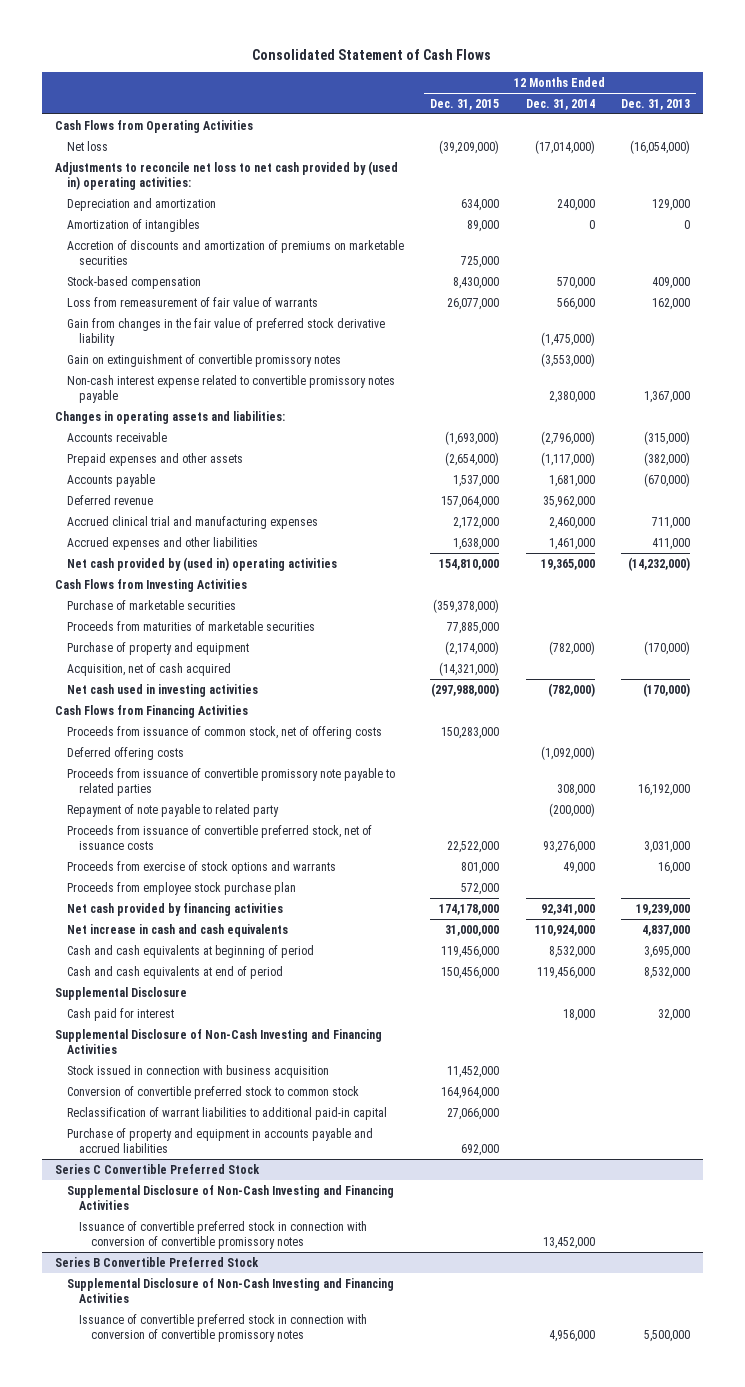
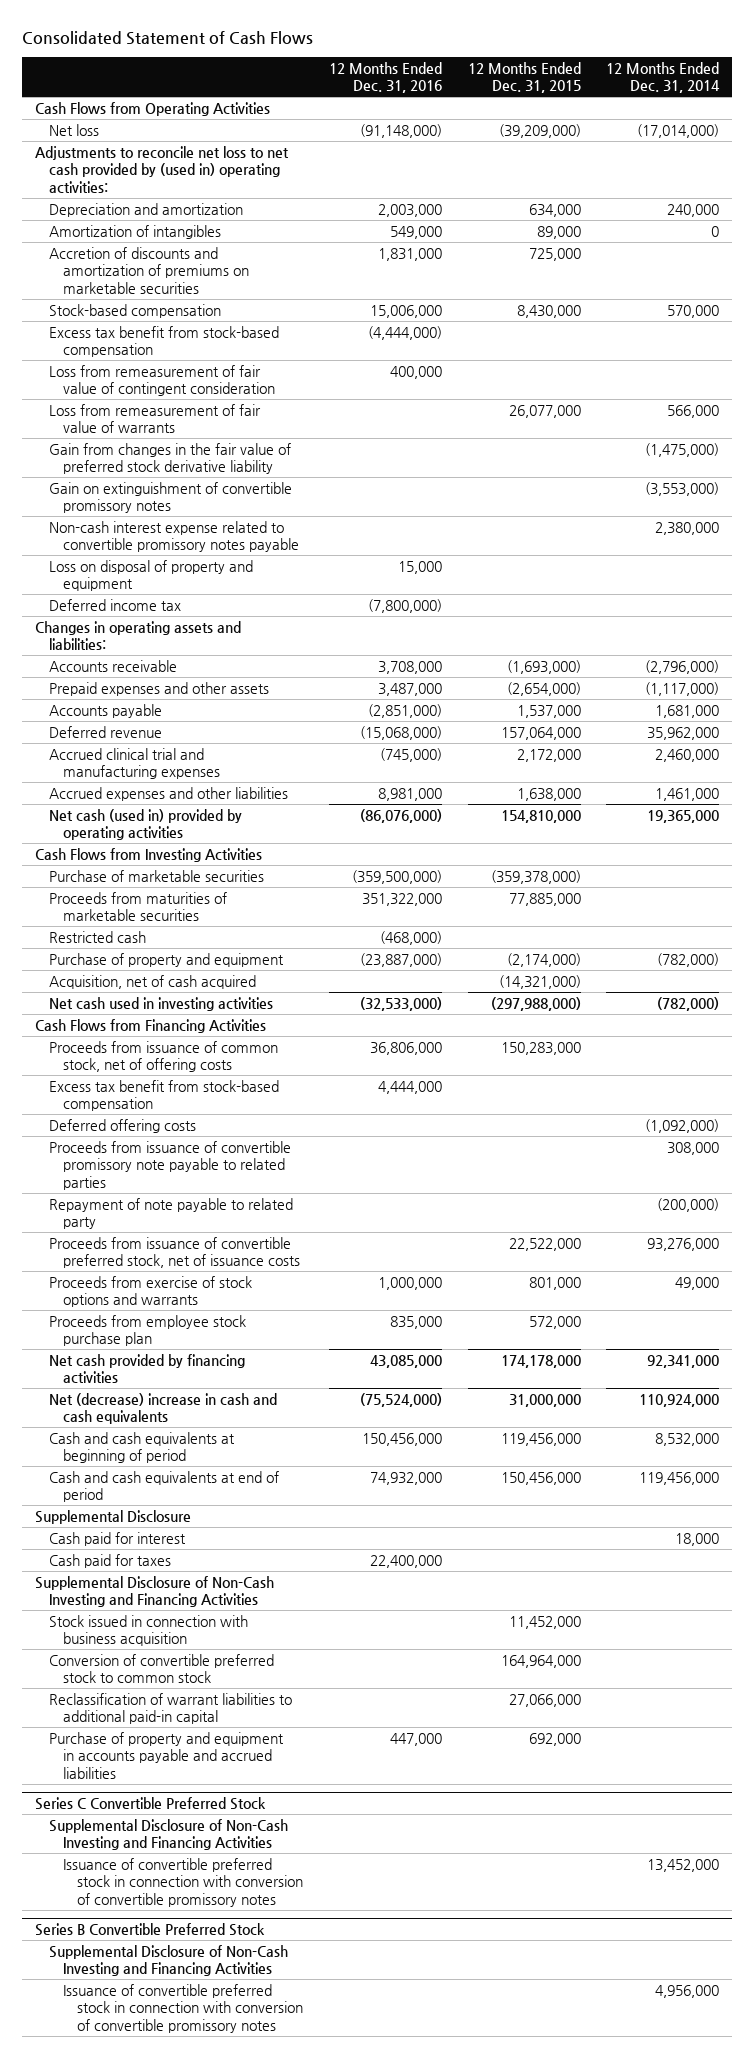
- | 12 Months Ended Dec. 31, 2015 | 12 Months Ended Dec. 31, 2014 | 12 Months Ended Dec. 31, 2013
+ | 12 Months Ended Dec. 31, 2016 | 12 Months Ended Dec. 31, 2015 | 12 Months Ended Dec. 31, 2014
+ Excess tax benefit from stock-based compensation | (4,444,000) | |
+ Loss from remeasurement of fair value of contingent consideration | 400,000 | |
+ Loss on disposal of property and equipment | 15,000 | |
+ Deferred income tax | (7,800,000) | |
- Net cash provided by (used in) operating activities | 154,810,000 | 19,365,000 | (14,232,000)
+ Net cash (used in) provided by operating activities | (86,076,000) | 154,810,000 | 19,365,000
+ Restricted cash | (468,000) | |
+ Excess tax benefit from stock-based compensation | 4,444,000 | |
- Net increase in cash and cash equivalents | 31,000,000 | 110,924,000 | 4,837,000
+ Net (decrease) increase in cash and cash equivalents | (75,524,000) | 31,000,000 | 110,924,000
+ Cash paid for taxes | 22,400,000 | |

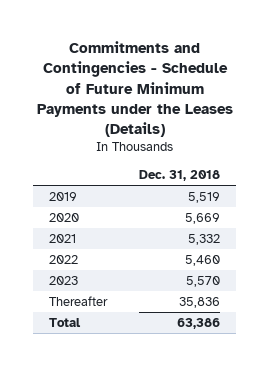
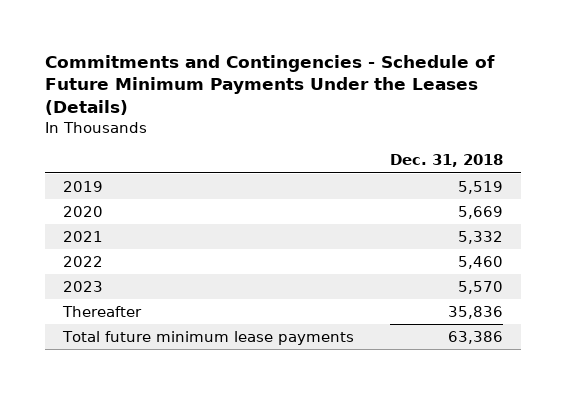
- Commitments and Contingencies - Schedule of Future Minimum Payments under the Leases (Details)
+ Commitments and Contingencies - Schedule of Future Minimum Payments Under the Leases (Details)
- Total | 63,386
+ Total future minimum lease payments | 63,386

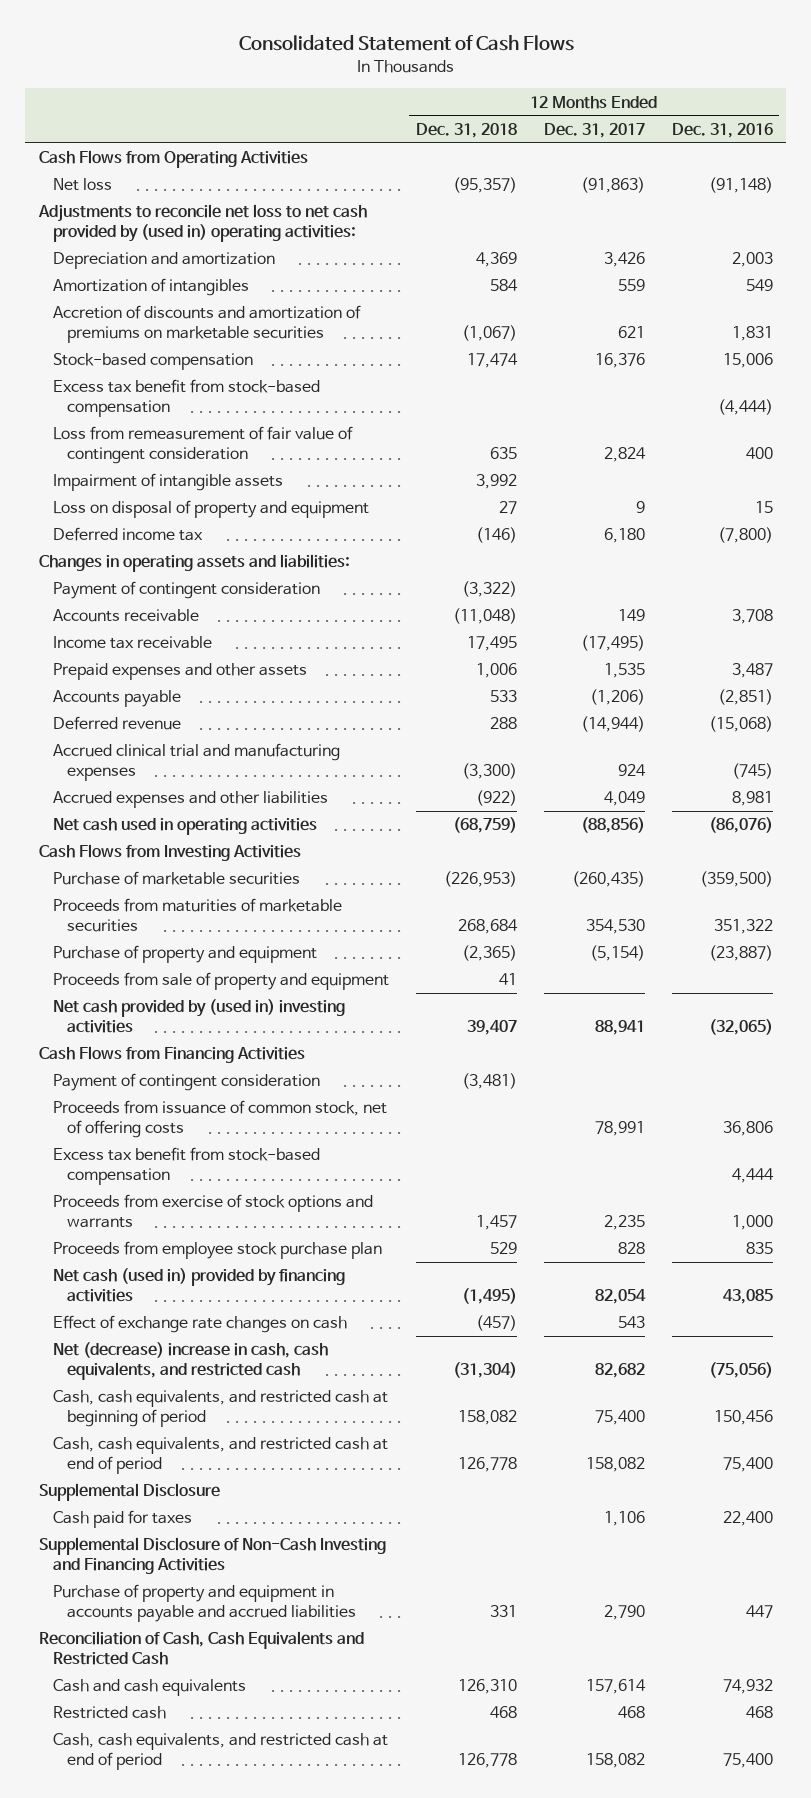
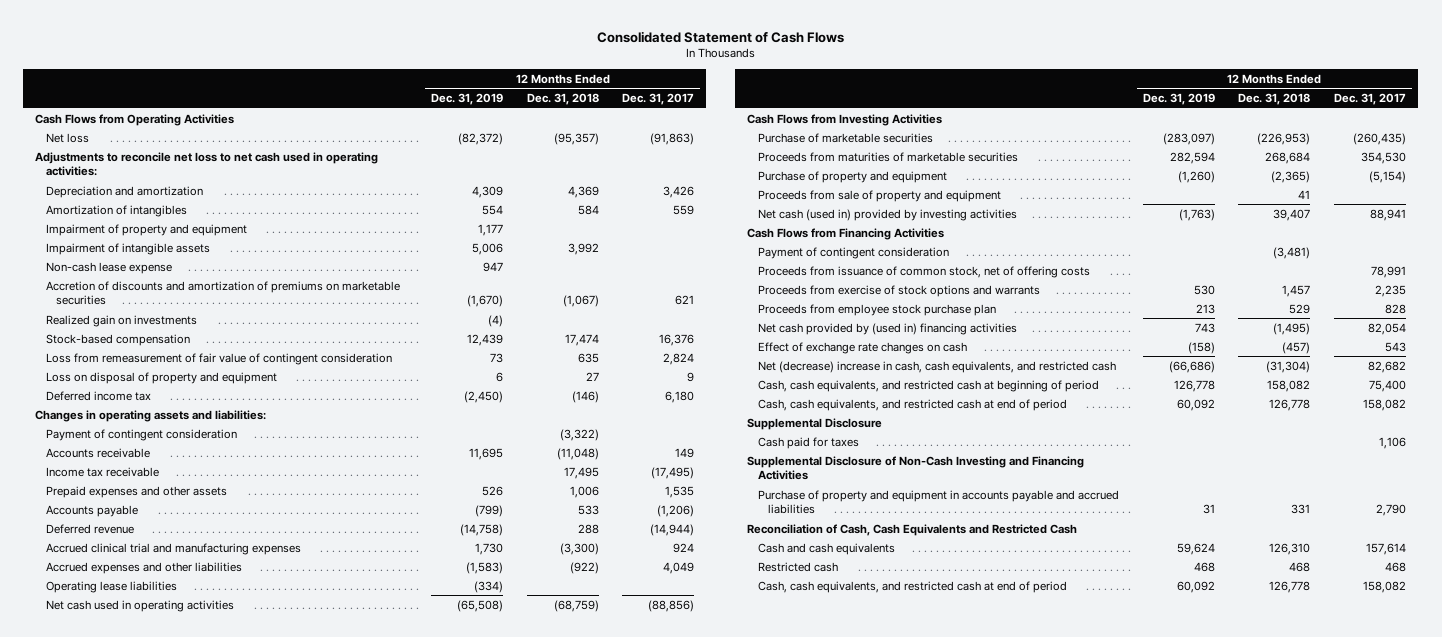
- | 12 Months Ended Dec. 31, 2018 | 12 Months Ended Dec. 31, 2017 | 12 Months Ended Dec. 31, 2016
+ | 12 Months Ended Dec. 31, 2019 | 12 Months Ended Dec. 31, 2018 | 12 Months Ended Dec. 31, 2017
- Adjustments to reconcile net loss to net cash provided by (used in) operating activities:
+ Adjustments to reconcile net loss to net cash used in operating activities:
+ Impairment of property and equipment | 1,177 | |
moved up: Impairment of intangible assets | 5,006 | 3,992 |
+ Non-cash lease expense | 947 | |
+ Realized gain on investments | (4) | |
- Excess tax benefit from stock-based compensation | | | (4,444)
+ Operating lease liabilities | (334) | |
- Net cash provided by (used in) investing activities | 39,407 | 88,941 | (32,065)
+ Net cash (used in) provided by investing activities | (1,763) | 39,407 | 88,941
- Excess tax benefit from stock-based compensation | | | 4,444
- Net cash (used in) provided by financing activities | (1,495) | 82,054 | 43,085
+ Net cash provided by (used in) financing activities | 743 | (1,495) | 82,054

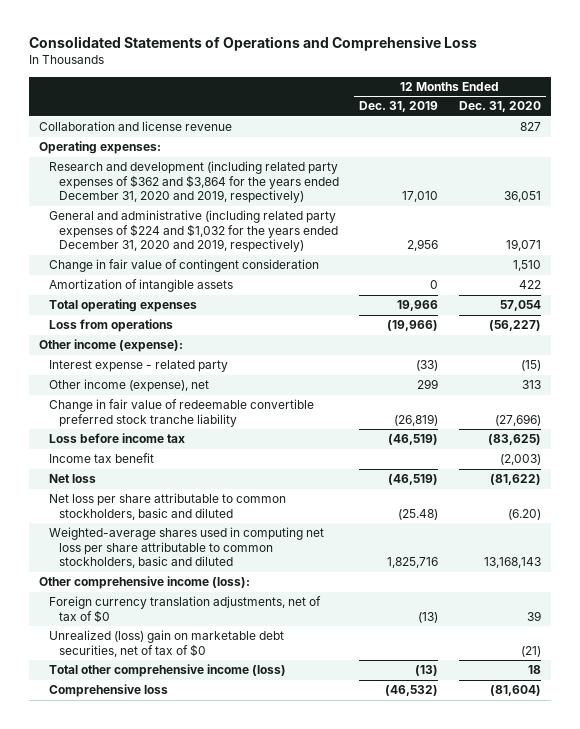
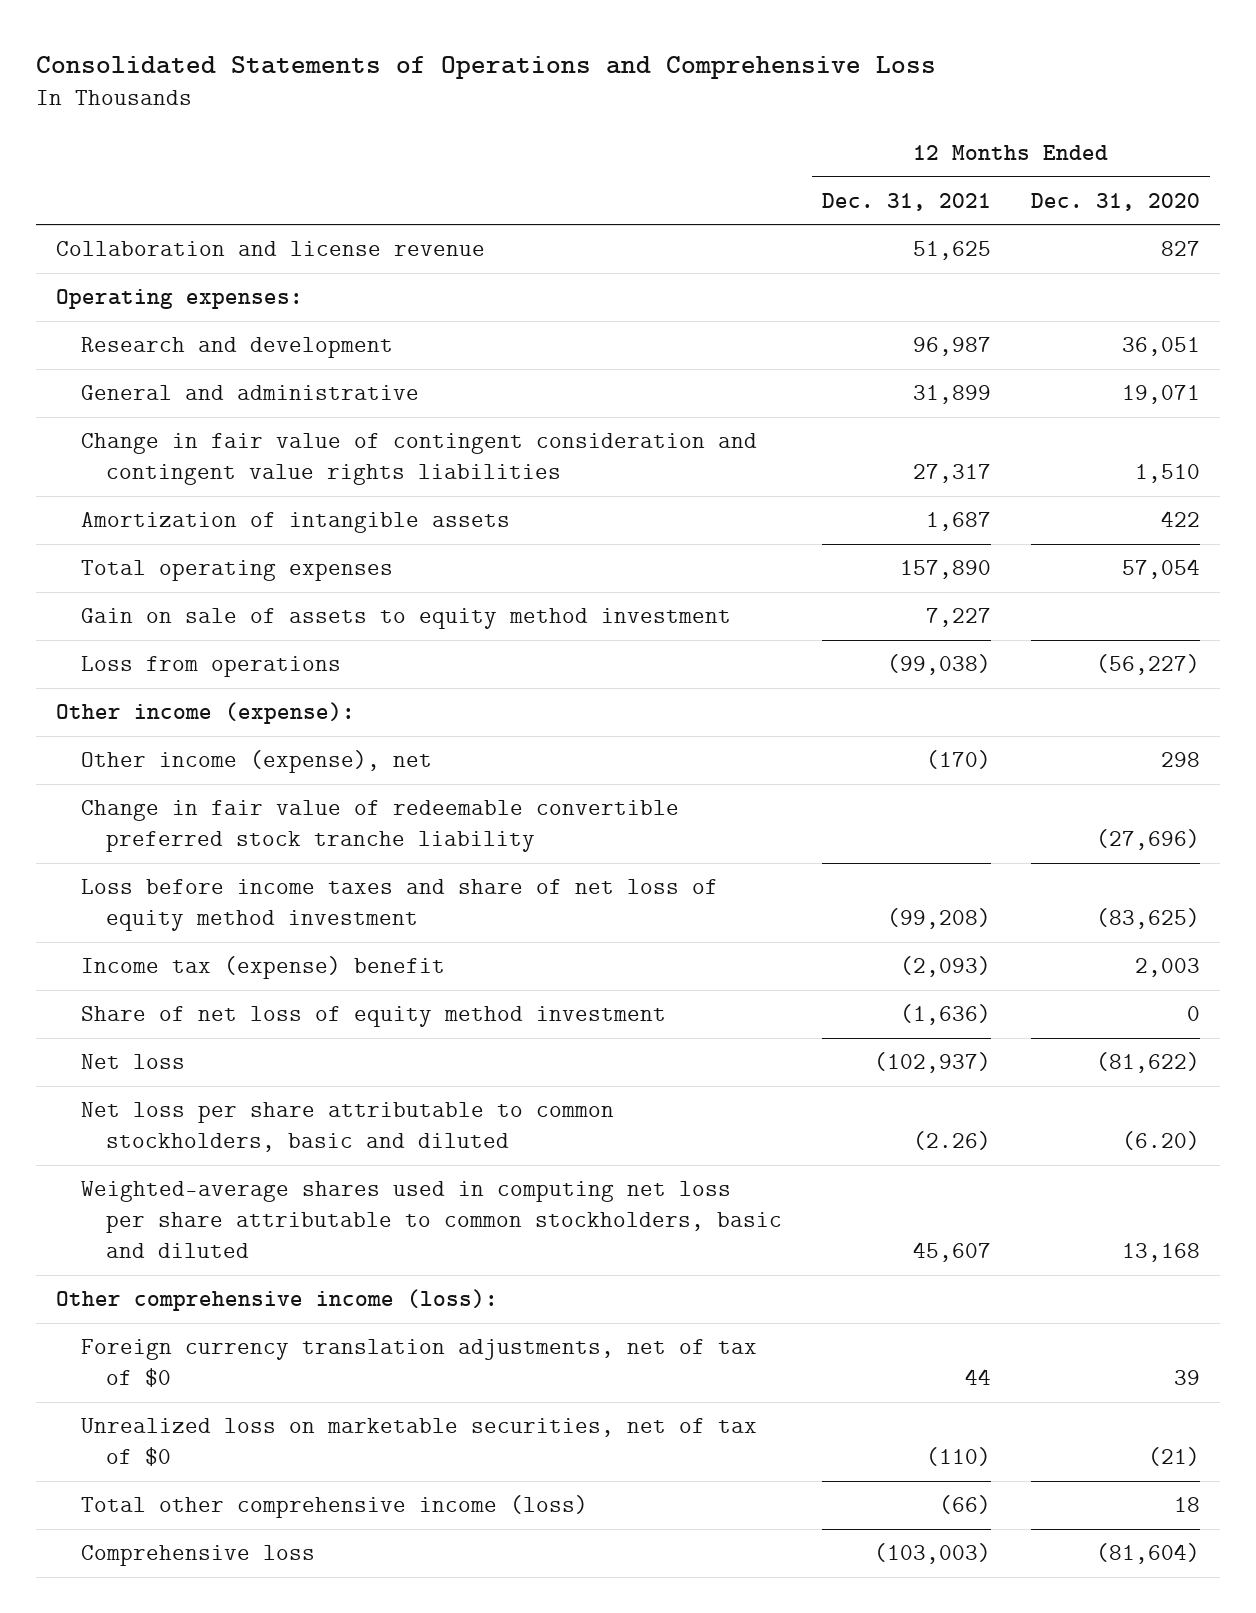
- | 12 Months Ended Dec. 31, 2019 | 12 Months Ended Dec. 31, 2020
+ | 12 Months Ended Dec. 31, 2021 | 12 Months Ended Dec. 31, 2020
- Research and development (including related party expenses of $362 and $3,864 for the years ended December 31, 2020 and 2019, respectively) | 17,010 | 36,051
- General and administrative (including related party expenses of $224 and $1,032 for the years ended December 31, 2020 and 2019, respectively) | 2,956 | 19,071
- Change in fair value of contingent consideration | | 1,510
+ Research and development | 96,987 | 36,051
+ General and administrative | 31,899 | 19,071
+ Change in fair value of contingent consideration and contingent value rights liabilities | 27,317 | 1,510
+ Gain on sale of assets to equity method investment | 7,227 |
- Interest expense - related party | (33) | (15)
- Other income (expense), net | 299 | 313
+ Other income (expense), net | (170) | 298
- Loss before income tax | (46,519) | (83,625)
- Income tax benefit | | (2,003)
+ Loss before income taxes and share of net loss of equity method investment | (99,208) | (83,625)
+ Income tax (expense) benefit | (2,093) | 2,003
+ Share of net loss of equity method investment | (1,636) | 0
- Weighted-average shares used in computing net loss per share attributable to common stockholders, basic and diluted | 1,825,716 | 13,168,143
+ Weighted-average shares used in computing net loss per share attributable to common stockholders, basic and diluted | 45,607 | 13,168
- Unrealized (loss) gain on marketable debt securities, net of tax of $0 | | (21)
+ Unrealized loss on marketable securities, net of tax of $0 | (110) | (21)

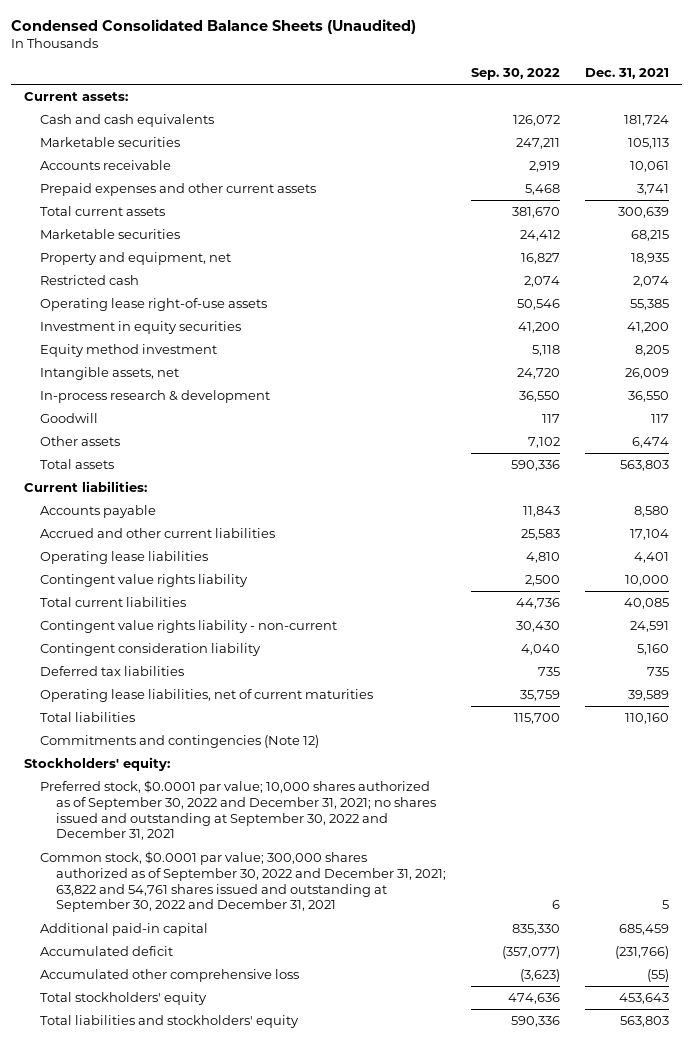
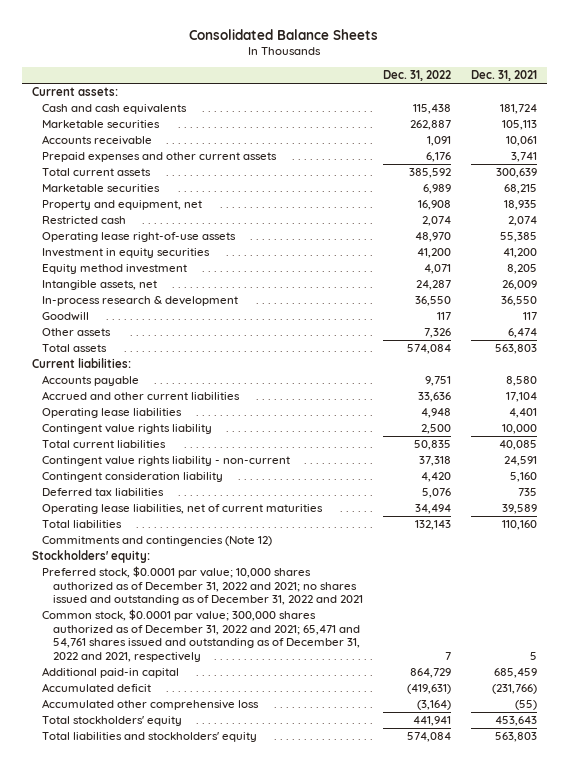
- Condensed Consolidated Balance Sheets (Unaudited)
+ Consolidated Balance Sheets
- | Sep. 30, 2022 | Dec. 31, 2021
+ | Dec. 31, 2022 | Dec. 31, 2021
- Preferred stock, $0.0001 par value; 10,000 shares authorized as of September 30, 2022 and December 31, 2021; no shares issued and outstanding at September 30, 2022 and December 31, 2021
- Common stock, $0.0001 par value; 300,000 shares authorized as of September 30, 2022 and December 31, 2021; 63,822 and 54,761 shares issued and outstanding at September 30, 2022 and December 31, 2021 | 6 | 5
+ Preferred stock, $0.0001 par value; 10,000 shares authorized as of December 31, 2022 and 2021; no shares issued and outstanding as of December 31, 2022 and 2021
+ Common stock, $0.0001 par value; 300,000 shares authorized as of December 31, 2022 and 2021; 65,471 and 54,761 shares issued and outstanding as of December 31, 2022 and 2021, respectively | 7 | 5

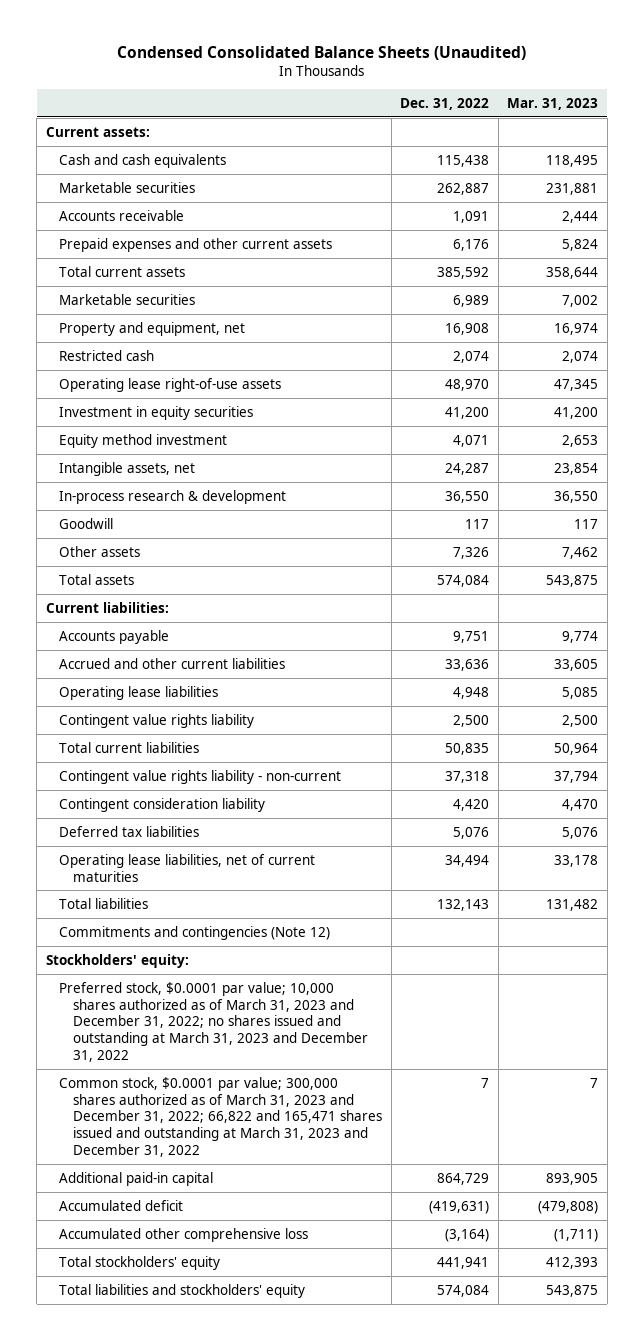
- Consolidated Balance Sheets
+ Condensed Consolidated Balance Sheets (Unaudited)
- | Dec. 31, 2022 | Dec. 31, 2021
+ | Dec. 31, 2022 | Mar. 31, 2023
- Preferred stock, $0.0001 par value; 10,000 shares authorized as of December 31, 2022 and 2021; no shares issued and outstanding as of December 31, 2022 and 2021
- Common stock, $0.0001 par value; 300,000 shares authorized as of December 31, 2022 and 2021; 65,471 and 54,761 shares issued and outstanding as of December 31, 2022 and 2021, respectively | 7 | 5
+ Preferred stock, $0.0001 par value; 10,000 shares authorized as of March 31, 2023 and December 31, 2022; no shares issued and outstanding at March 31, 2023 and December 31, 2022
+ Common stock, $0.0001 par value; 300,000 shares authorized as of March 31, 2023 and December 31, 2022; 66,822 and 165,471 shares issued and outstanding at March 31, 2023 and December 31, 2022 | 7 | 7

